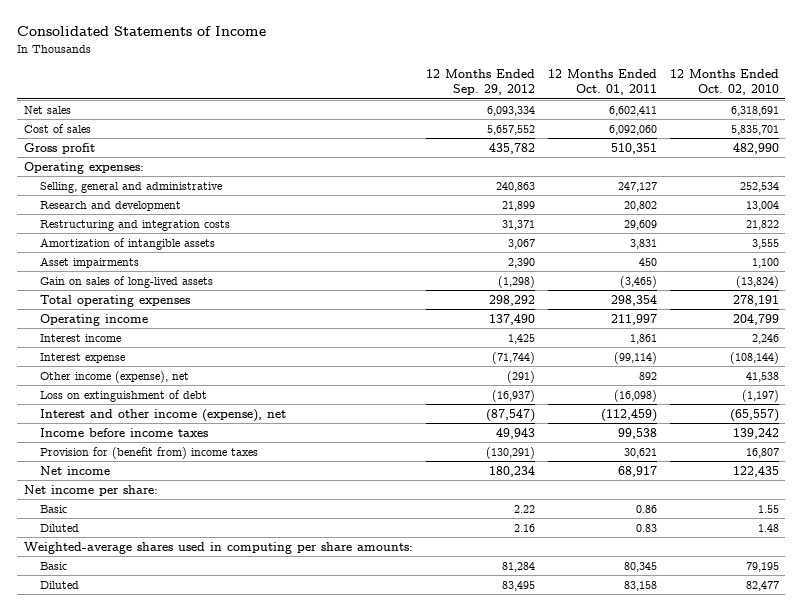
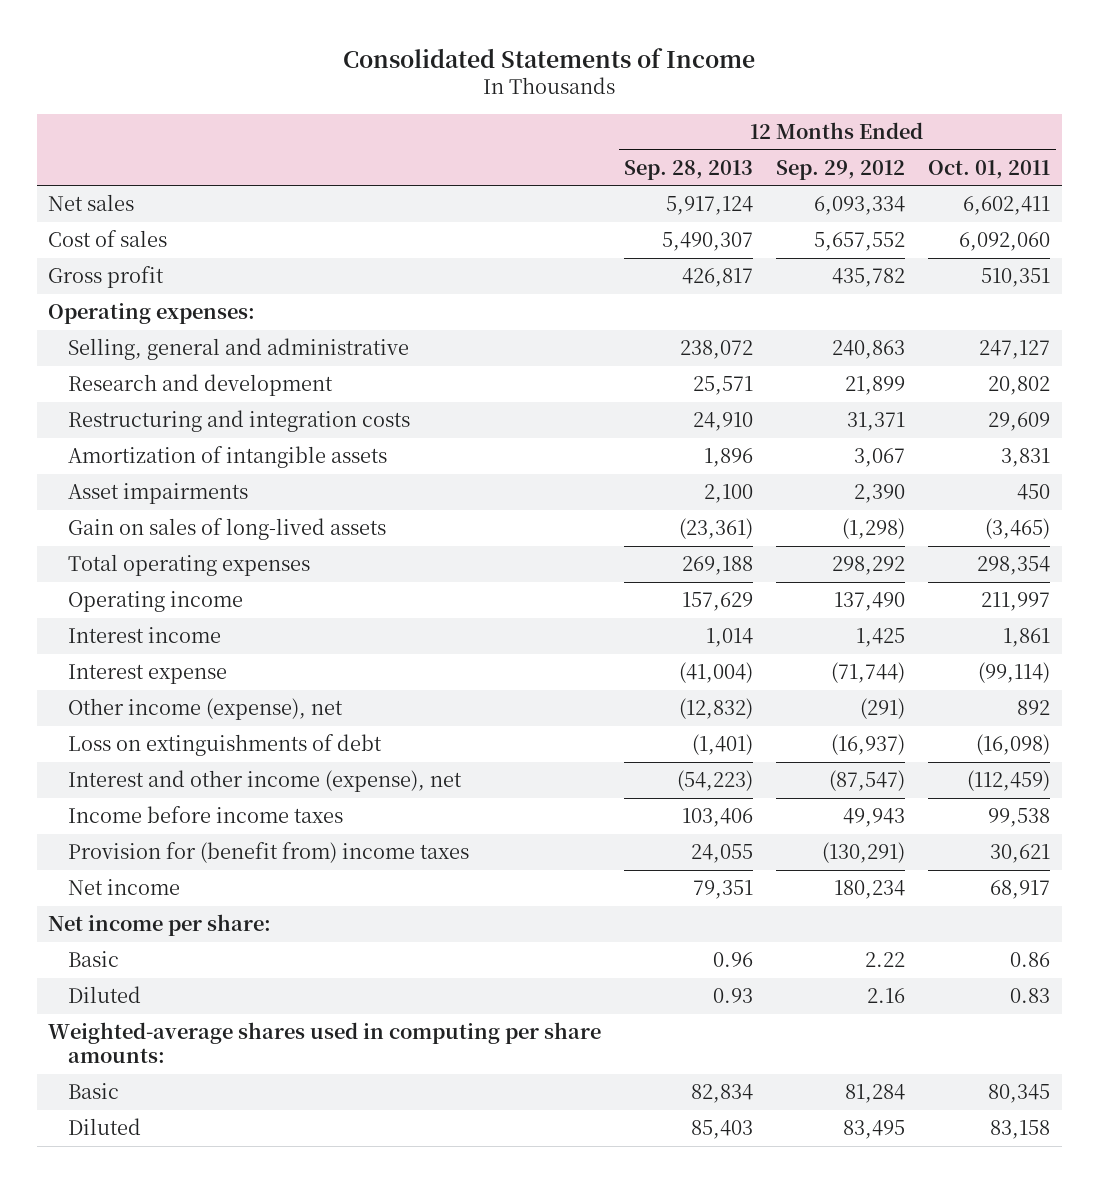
- | 12 Months Ended Sep. 29, 2012 | 12 Months Ended Oct. 01, 2011 | 12 Months Ended Oct. 02, 2010
+ | 12 Months Ended Sep. 28, 2013 | 12 Months Ended Sep. 29, 2012 | 12 Months Ended Oct. 01, 2011
- Loss on extinguishment of debt | (16,937) | (16,098) | (1,197)
+ Loss on extinguishments of debt | (1,401) | (16,937) | (16,098)

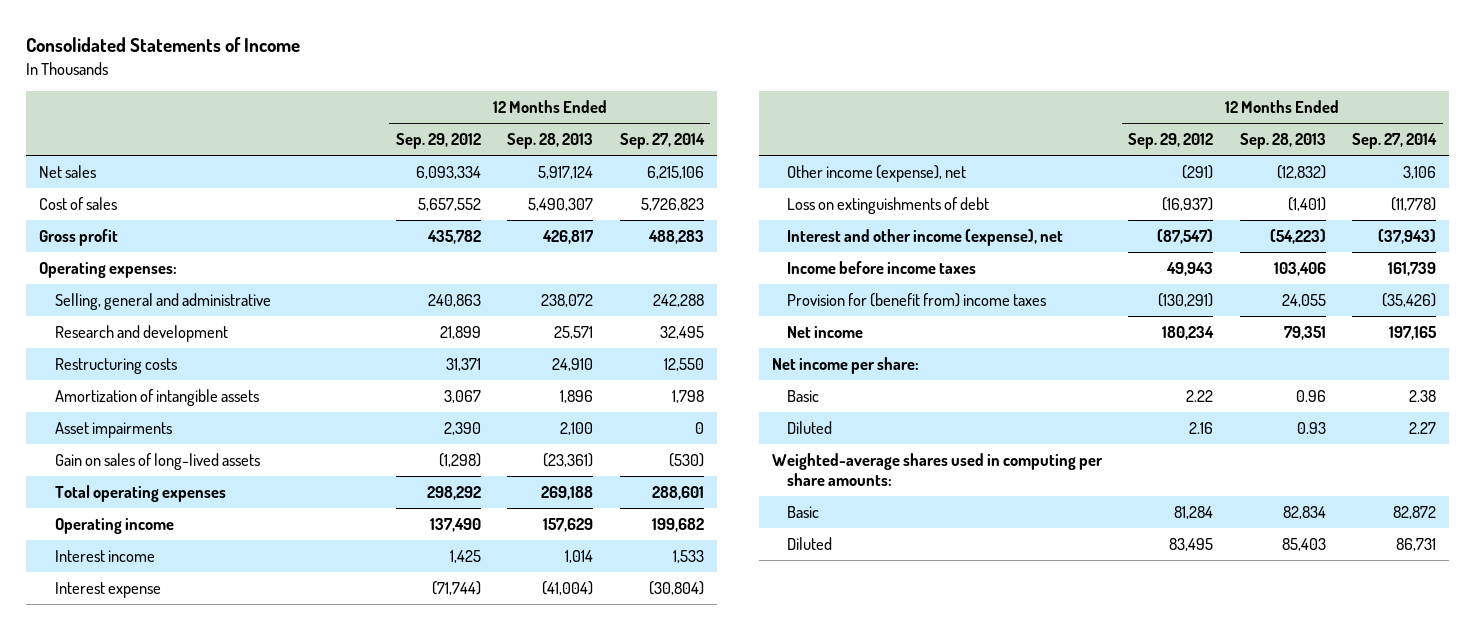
- | 12 Months Ended Sep. 28, 2013 | 12 Months Ended Sep. 29, 2012 | 12 Months Ended Oct. 01, 2011
+ | 12 Months Ended Sep. 29, 2012 | 12 Months Ended Sep. 28, 2013 | 12 Months Ended Sep. 27, 2014
- Restructuring and integration costs | 24,910 | 31,371 | 29,609
+ Restructuring costs | 31,371 | 24,910 | 12,550

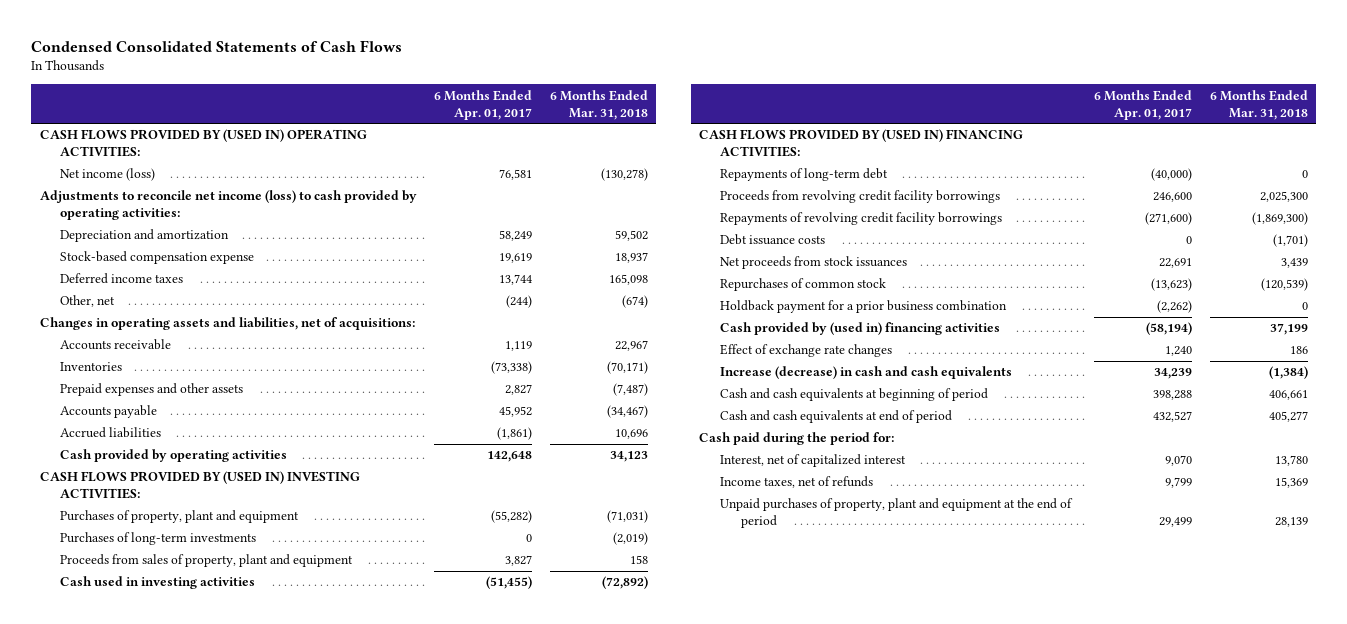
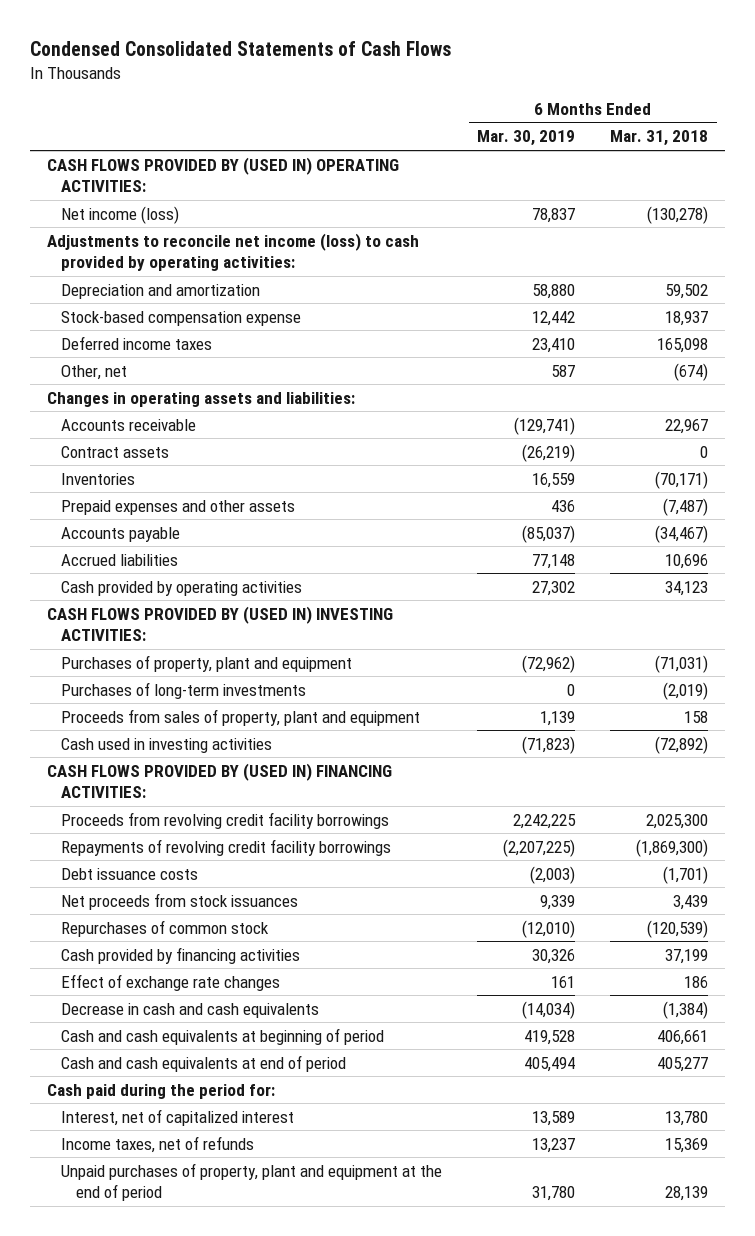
- | 6 Months Ended Apr. 01, 2017 | 6 Months Ended Mar. 31, 2018
+ | 6 Months Ended Mar. 30, 2019 | 6 Months Ended Mar. 31, 2018
- Changes in operating assets and liabilities, net of acquisitions:
+ Changes in operating assets and liabilities:
+ Contract assets | (26,219) | 0
- Repayments of long-term debt | (40,000) | 0
- Holdback payment for a prior business combination | (2,262) | 0
- Cash provided by (used in) financing activities | (58,194) | 37,199
+ Cash provided by financing activities | 30,326 | 37,199
- Increase (decrease) in cash and cash equivalents | 34,239 | (1,384)
+ Decrease in cash and cash equivalents | (14,034) | (1,384)

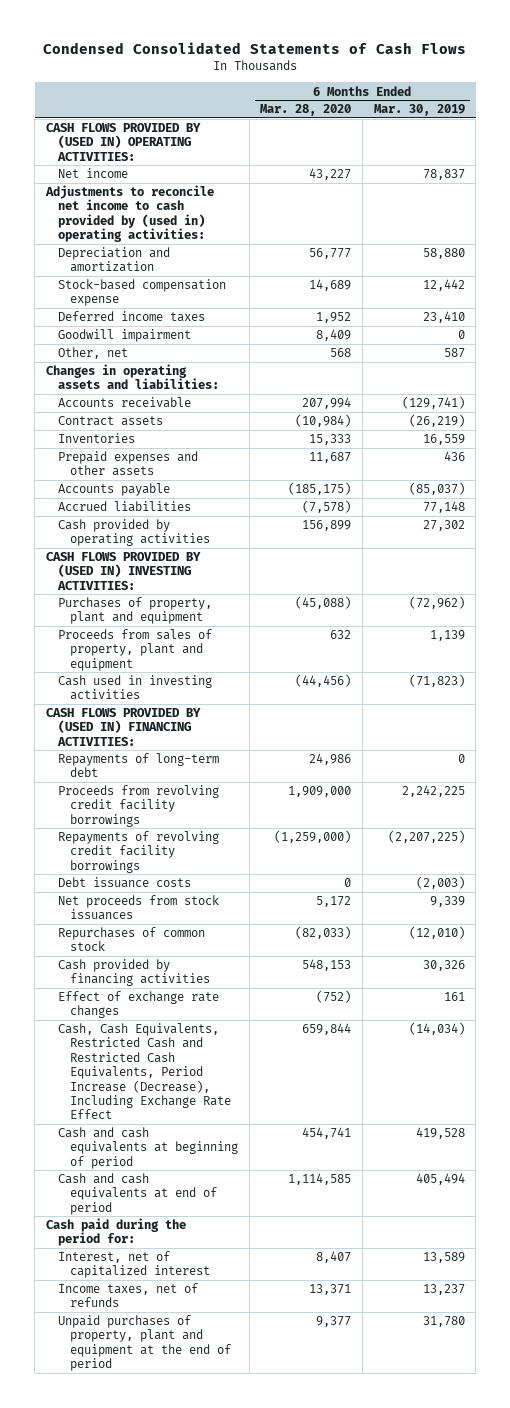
- | 6 Months Ended Mar. 30, 2019 | 6 Months Ended Mar. 31, 2018
+ | 6 Months Ended Mar. 28, 2020 | 6 Months Ended Mar. 30, 2019
- Net income (loss) | 78,837 | (130,278)
- Adjustments to reconcile net income (loss) to cash provided by operating activities:
+ Net income | 43,227 | 78,837
+ Adjustments to reconcile net income to cash provided by (used in) operating activities:
+ Goodwill impairment | 8,409 | 0
- Purchases of long-term investments | 0 | (2,019)
+ Repayments of long-term debt | 24,986 | 0
- Decrease in cash and cash equivalents | (14,034) | (1,384)
+ Cash, Cash Equivalents, Restricted Cash and Restricted Cash Equivalents, Period Increase (Decrease), Including Exchange Rate Effect | 659,844 | (14,034)

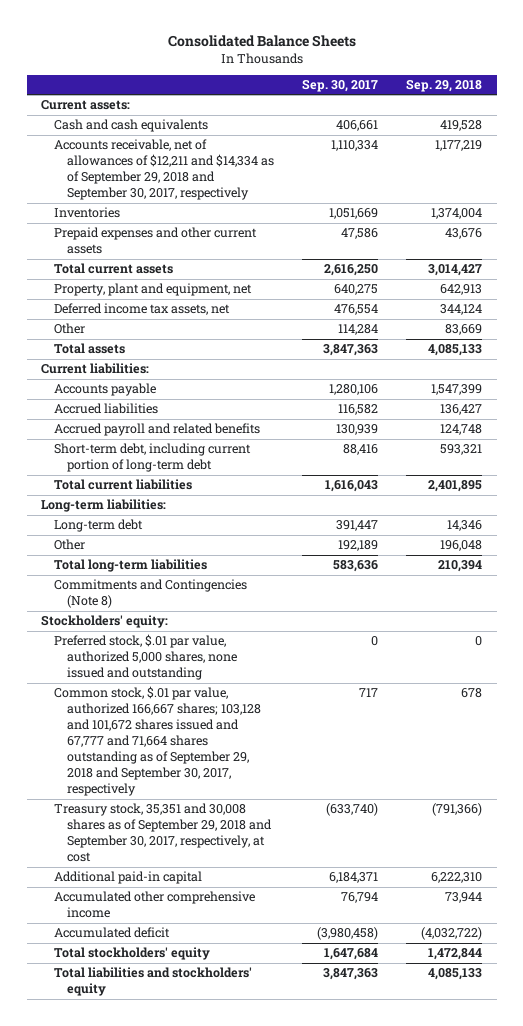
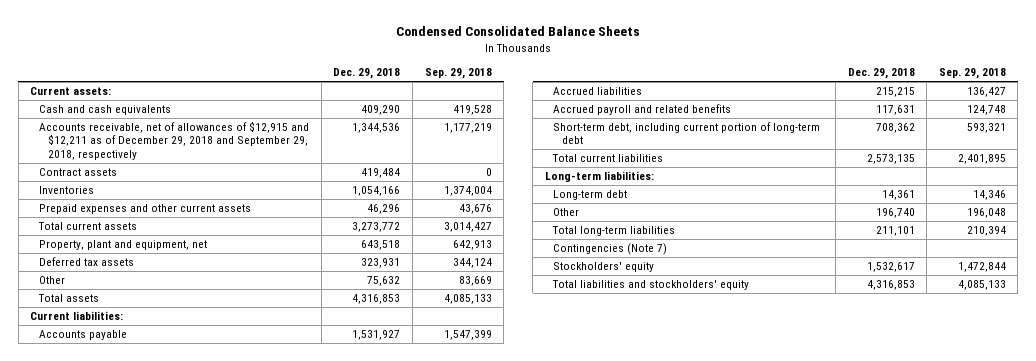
- Consolidated Balance Sheets
+ Condensed Consolidated Balance Sheets
- | Sep. 30, 2017 | Sep. 29, 2018
+ | Dec. 29, 2018 | Sep. 29, 2018
- Accounts receivable, net of allowances of $12,211 and $14,334 as of September 29, 2018 and September 30, 2017, respectively | 1,110,334 | 1,177,219
+ Accounts receivable, net of allowances of $12,915 and $12,211 as of December 29, 2018 and September 29, 2018, respectively | 1,344,536 | 1,177,219
+ Contract assets | 419,484 | 0
- Deferred income tax assets, net | 476,554 | 344,124
+ Deferred tax assets | 323,931 | 344,124
- Commitments and Contingencies (Note 8)
- Stockholders' equity:
- Preferred stock, $.01 par value, authorized 5,000 shares, none issued and outstanding | 0 | 0
- Common stock, $.01 par value, authorized 166,667 shares; 103,128 and 101,672 shares issued and 67,777 and 71,664 shares outstanding as of September 29, 2018 and September 30, 2017, respectively | 717 | 678
- Treasury stock, 35,351 and 30,008 shares as of September 29, 2018 and September 30, 2017, respectively, at cost | (633,740) | (791,366)
- Additional paid-in capital | 6,184,371 | 6,222,310
- Accumulated other comprehensive income | 76,794 | 73,944
- Accumulated deficit | (3,980,458) | (4,032,722)
- Total stockholders' equity | 1,647,684 | 1,472,844
+ Contingencies (Note 7)
+ Stockholders' equity | 1,532,617 | 1,472,844

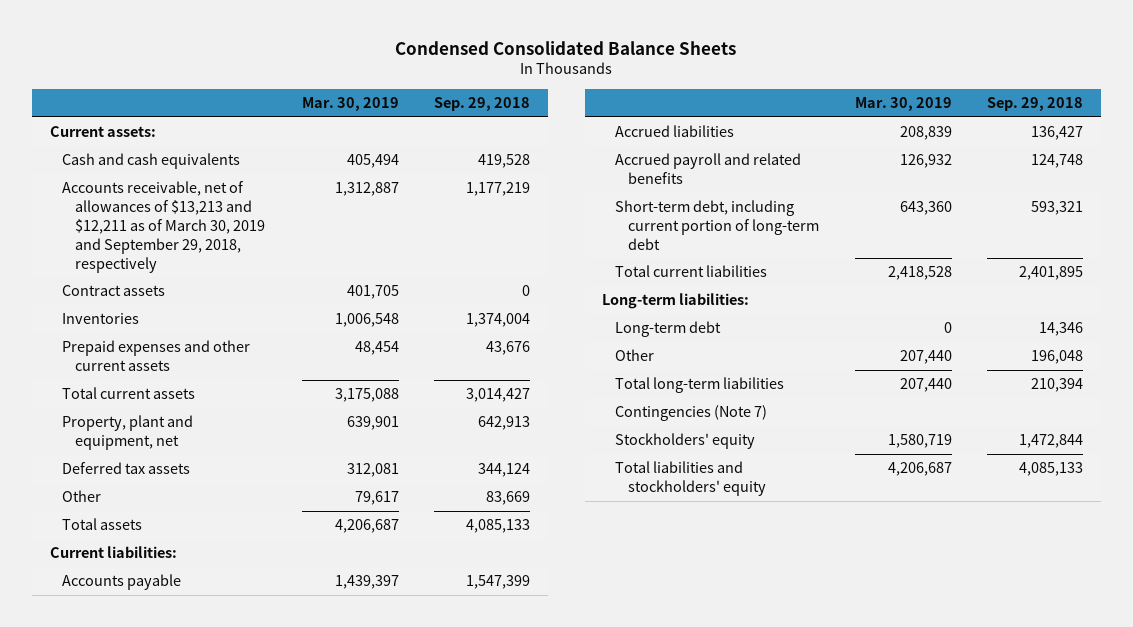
- | Dec. 29, 2018 | Sep. 29, 2018
+ | Mar. 30, 2019 | Sep. 29, 2018
- Accounts receivable, net of allowances of $12,915 and $12,211 as of December 29, 2018 and September 29, 2018, respectively | 1,344,536 | 1,177,219
+ Accounts receivable, net of allowances of $13,213 and $12,211 as of March 30, 2019 and September 29, 2018, respectively | 1,312,887 | 1,177,219

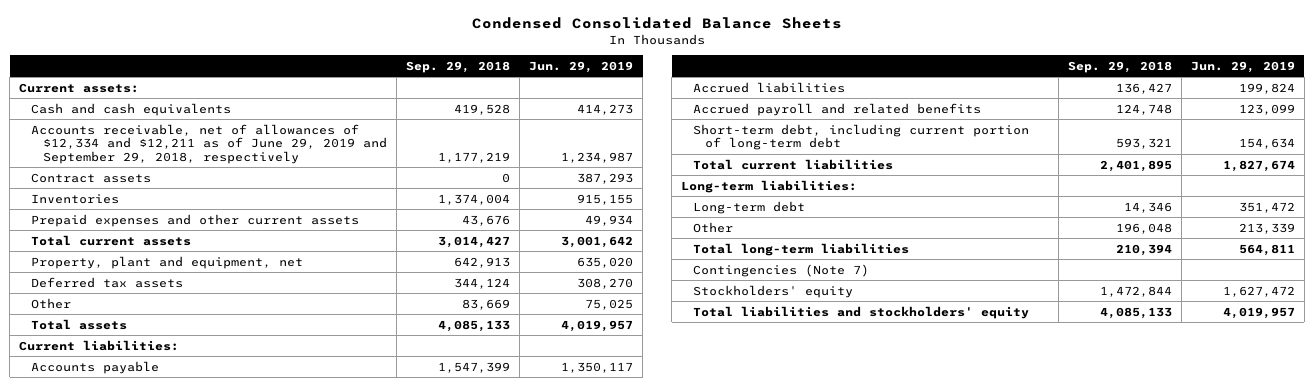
- | Mar. 30, 2019 | Sep. 29, 2018
+ | Sep. 29, 2018 | Jun. 29, 2019
- Accounts receivable, net of allowances of $13,213 and $12,211 as of March 30, 2019 and September 29, 2018, respectively | 1,312,887 | 1,177,219
+ Accounts receivable, net of allowances of $12,334 and $12,211 as of June 29, 2019 and September 29, 2018, respectively | 1,177,219 | 1,234,987

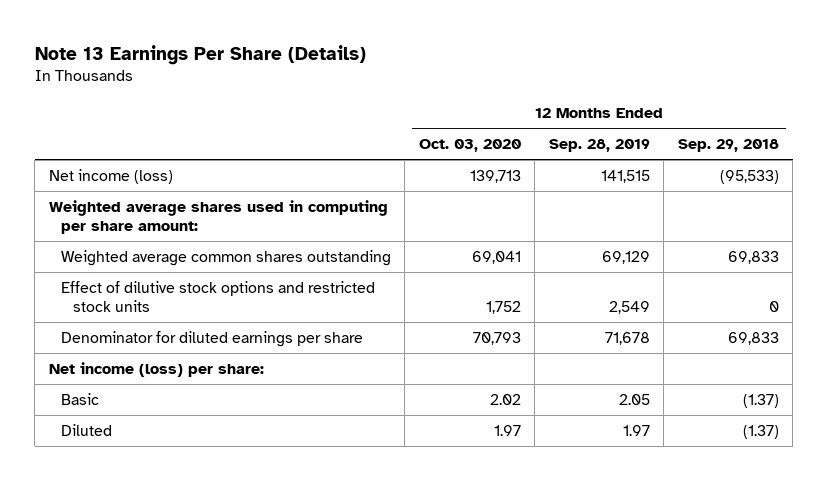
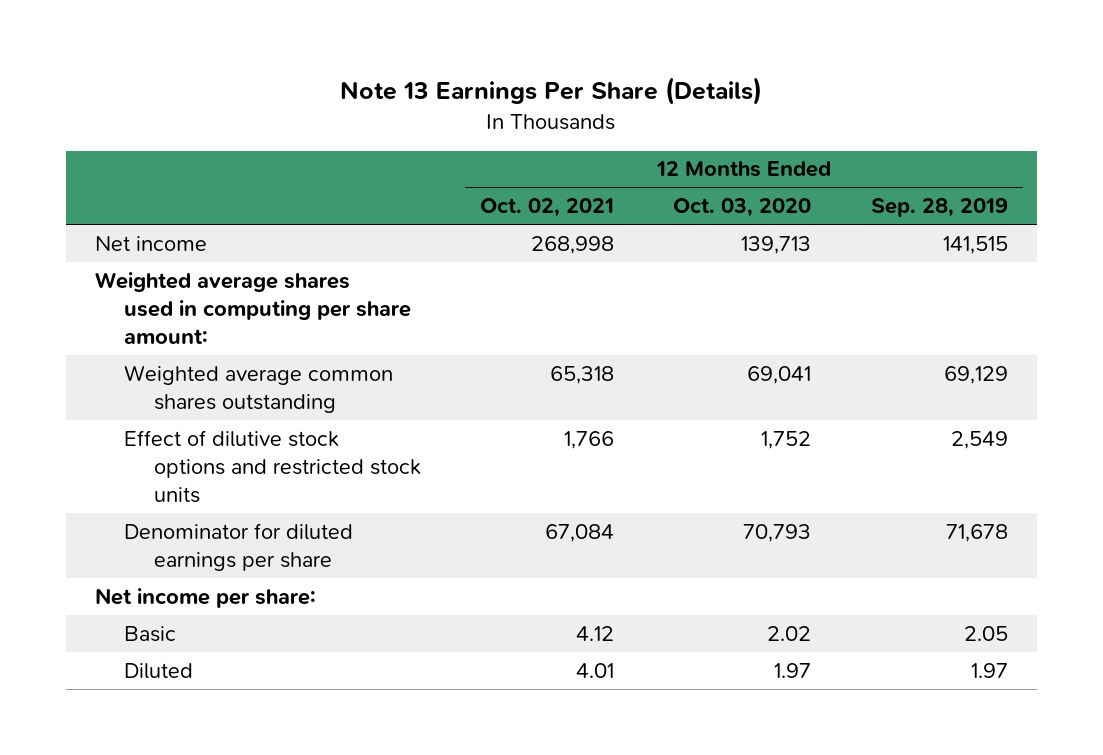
- | 12 Months Ended Oct. 03, 2020 | 12 Months Ended Sep. 28, 2019 | 12 Months Ended Sep. 29, 2018
+ | 12 Months Ended Oct. 02, 2021 | 12 Months Ended Oct. 03, 2020 | 12 Months Ended Sep. 28, 2019
- Net income (loss) | 139,713 | 141,515 | (95,533)
+ Net income | 268,998 | 139,713 | 141,515
- Net income (loss) per share:
+ Net income per share:

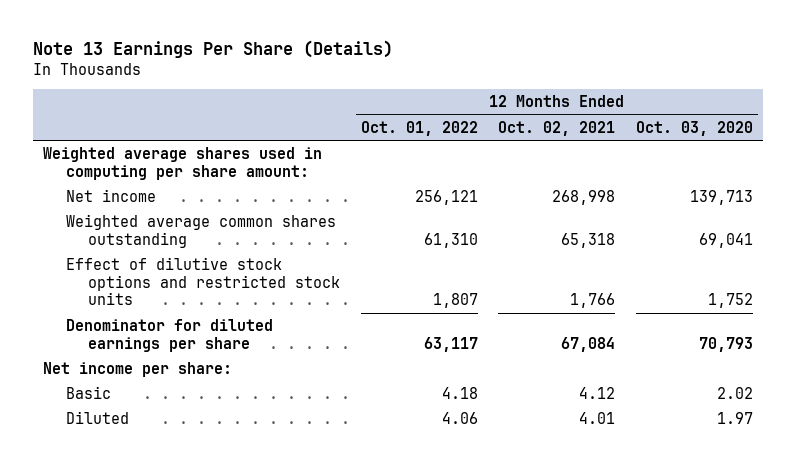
- | 12 Months Ended Oct. 02, 2021 | 12 Months Ended Oct. 03, 2020 | 12 Months Ended Sep. 28, 2019
+ | 12 Months Ended Oct. 01, 2022 | 12 Months Ended Oct. 02, 2021 | 12 Months Ended Oct. 03, 2020
moved down: Net income | 256,121 | 268,998 | 139,713

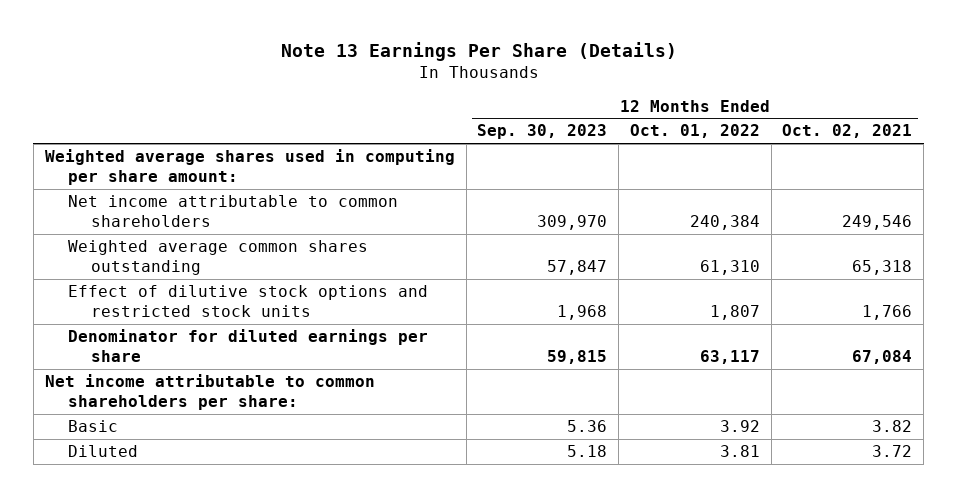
- | 12 Months Ended Oct. 01, 2022 | 12 Months Ended Oct. 02, 2021 | 12 Months Ended Oct. 03, 2020
+ | 12 Months Ended Sep. 30, 2023 | 12 Months Ended Oct. 01, 2022 | 12 Months Ended Oct. 02, 2021
- Net income | 256,121 | 268,998 | 139,713
+ Net income attributable to common shareholders | 309,970 | 240,384 | 249,546
- Net income per share:
- Basic | 4.18 | 4.12 | 2.02
- Diluted | 4.06 | 4.01 | 1.97
+ Net income attributable to common shareholders per share:
+ Basic | 5.36 | 3.92 | 3.82
+ Diluted | 5.18 | 3.81 | 3.72

